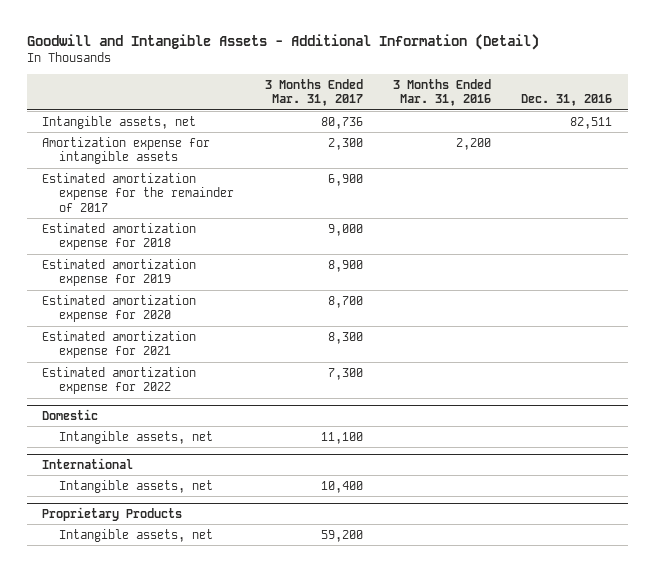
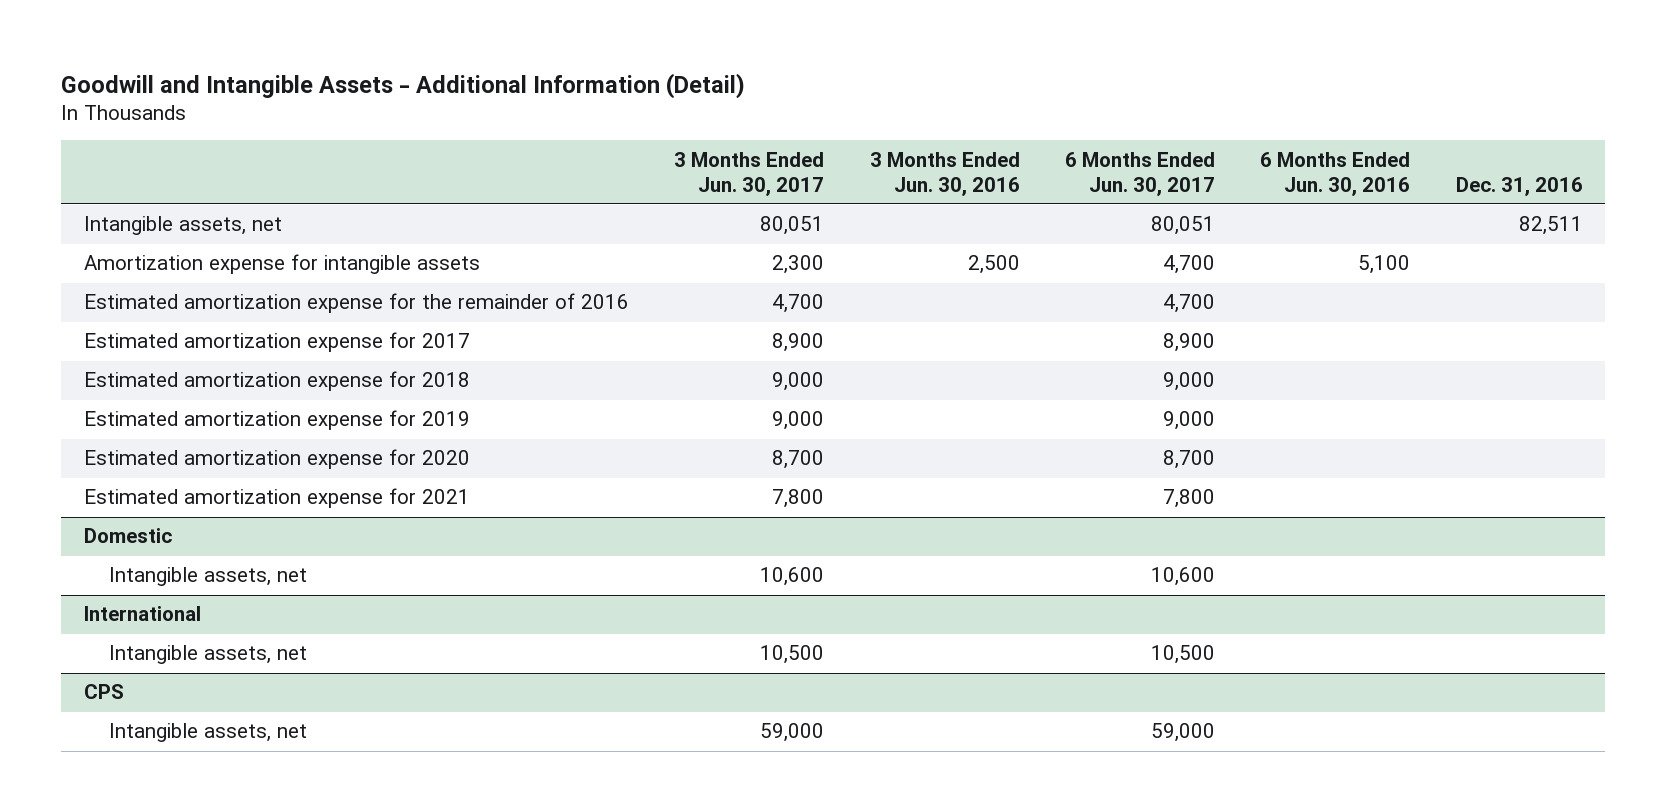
- | 3 Months Ended Mar. 31, 2017 | 3 Months Ended Mar. 31, 2016 | Dec. 31, 2016
+ | 3 Months Ended Jun. 30, 2017 | 3 Months Ended Jun. 30, 2016 | 6 Months Ended Jun. 30, 2017 | 6 Months Ended Jun. 30, 2016 | Dec. 31, 2016
- Estimated amortization expense for the remainder of 2017 | 6,900 | |
+ Estimated amortization expense for the remainder of 2016 | 4,700 | | 4,700 | |
+ Estimated amortization expense for 2017 | 8,900 | | 8,900 | |
- Estimated amortization expense for 2022 | 7,300 | |
- Proprietary Products
- Intangible assets, net | 59,200 | |
+ CPS
+ Intangible assets, net | 59,000 | | 59,000 | |

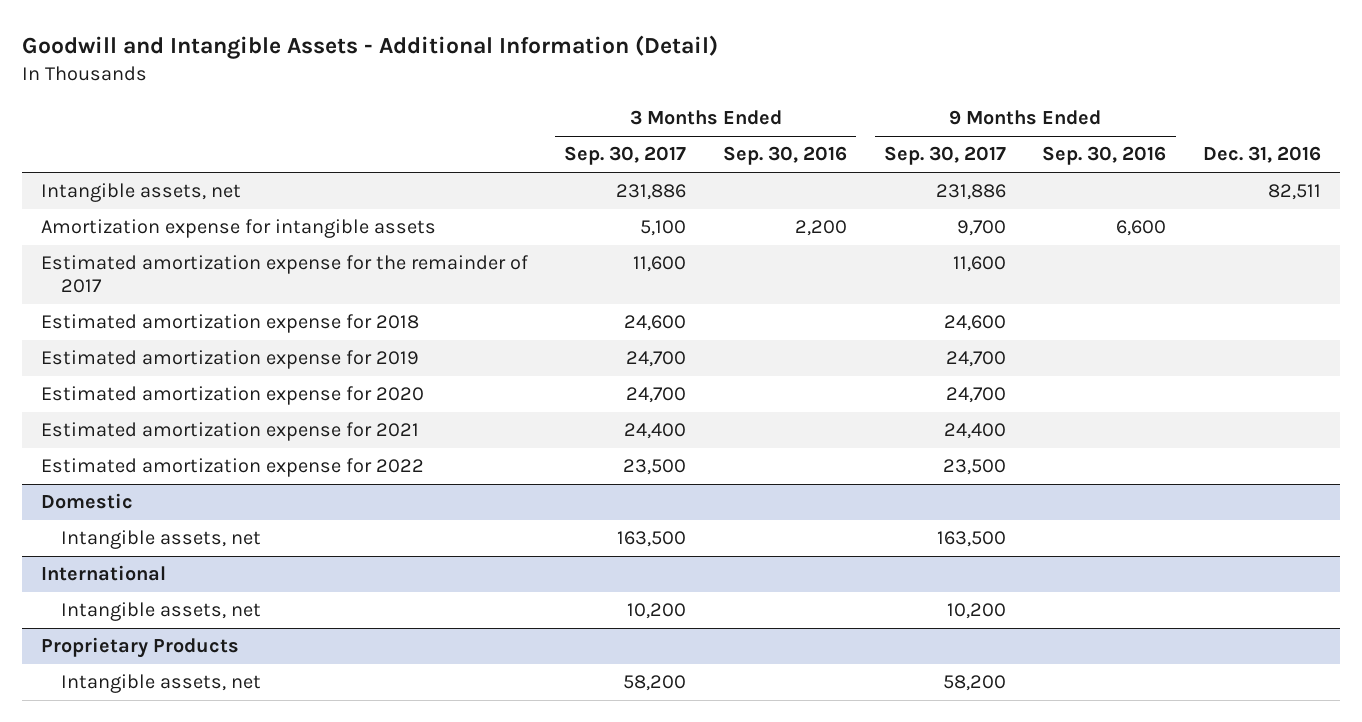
- | 3 Months Ended Jun. 30, 2017 | 3 Months Ended Jun. 30, 2016 | 6 Months Ended Jun. 30, 2017 | 6 Months Ended Jun. 30, 2016 | Dec. 31, 2016
+ | 3 Months Ended Sep. 30, 2017 | 3 Months Ended Sep. 30, 2016 | 9 Months Ended Sep. 30, 2017 | 9 Months Ended Sep. 30, 2016 | Dec. 31, 2016
- Estimated amortization expense for the remainder of 2016 | 4,700 | | 4,700 | |
- Estimated amortization expense for 2017 | 8,900 | | 8,900 | |
+ Estimated amortization expense for the remainder of 2017 | 11,600 | | 11,600 | |
+ Estimated amortization expense for 2022 | 23,500 | | 23,500 | |
- CPS
+ Proprietary Products

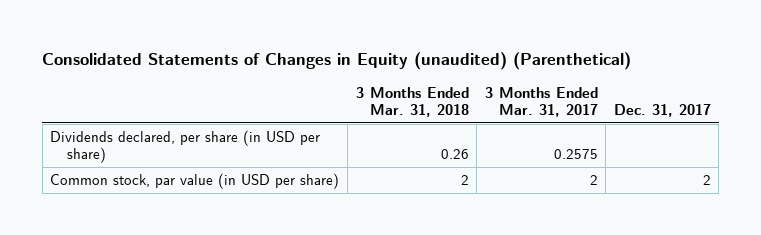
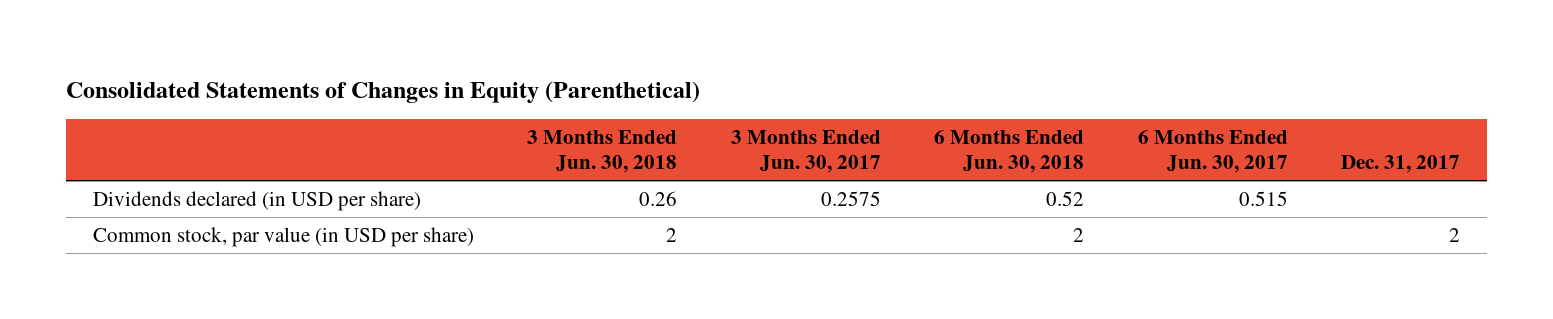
- Consolidated Statements of Changes in Equity (unaudited) (Parenthetical)
+ Consolidated Statements of Changes in Equity (Parenthetical)
- | 3 Months Ended Mar. 31, 2018 | 3 Months Ended Mar. 31, 2017 | Dec. 31, 2017
+ | 3 Months Ended Jun. 30, 2018 | 3 Months Ended Jun. 30, 2017 | 6 Months Ended Jun. 30, 2018 | 6 Months Ended Jun. 30, 2017 | Dec. 31, 2017
- Dividends declared, per share (in USD per share) | 0.26 | 0.2575 |
+ Dividends declared (in USD per share) | 0.26 | 0.2575 | 0.52 | 0.515 |

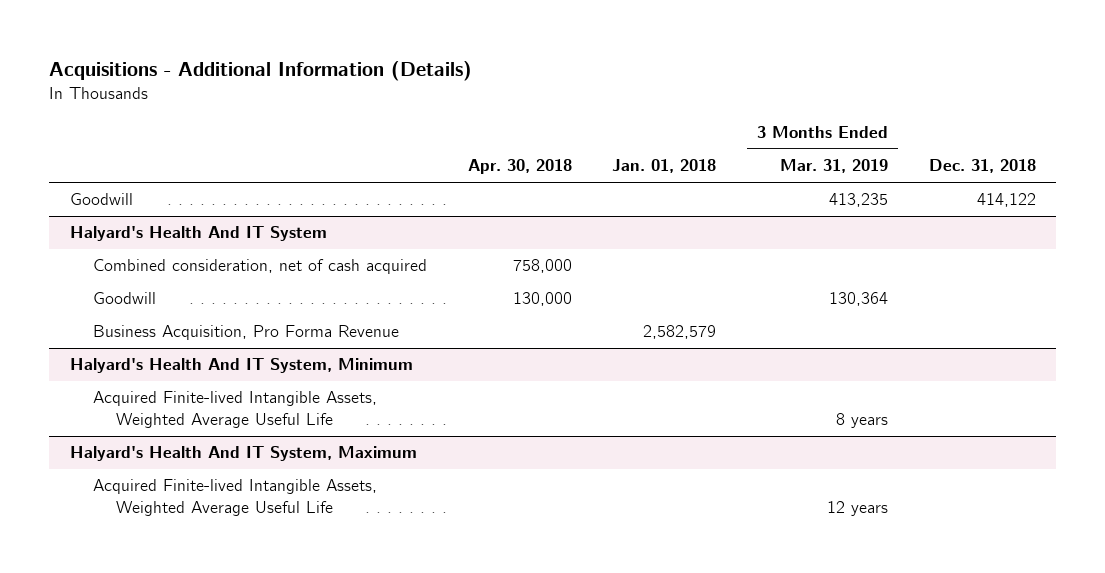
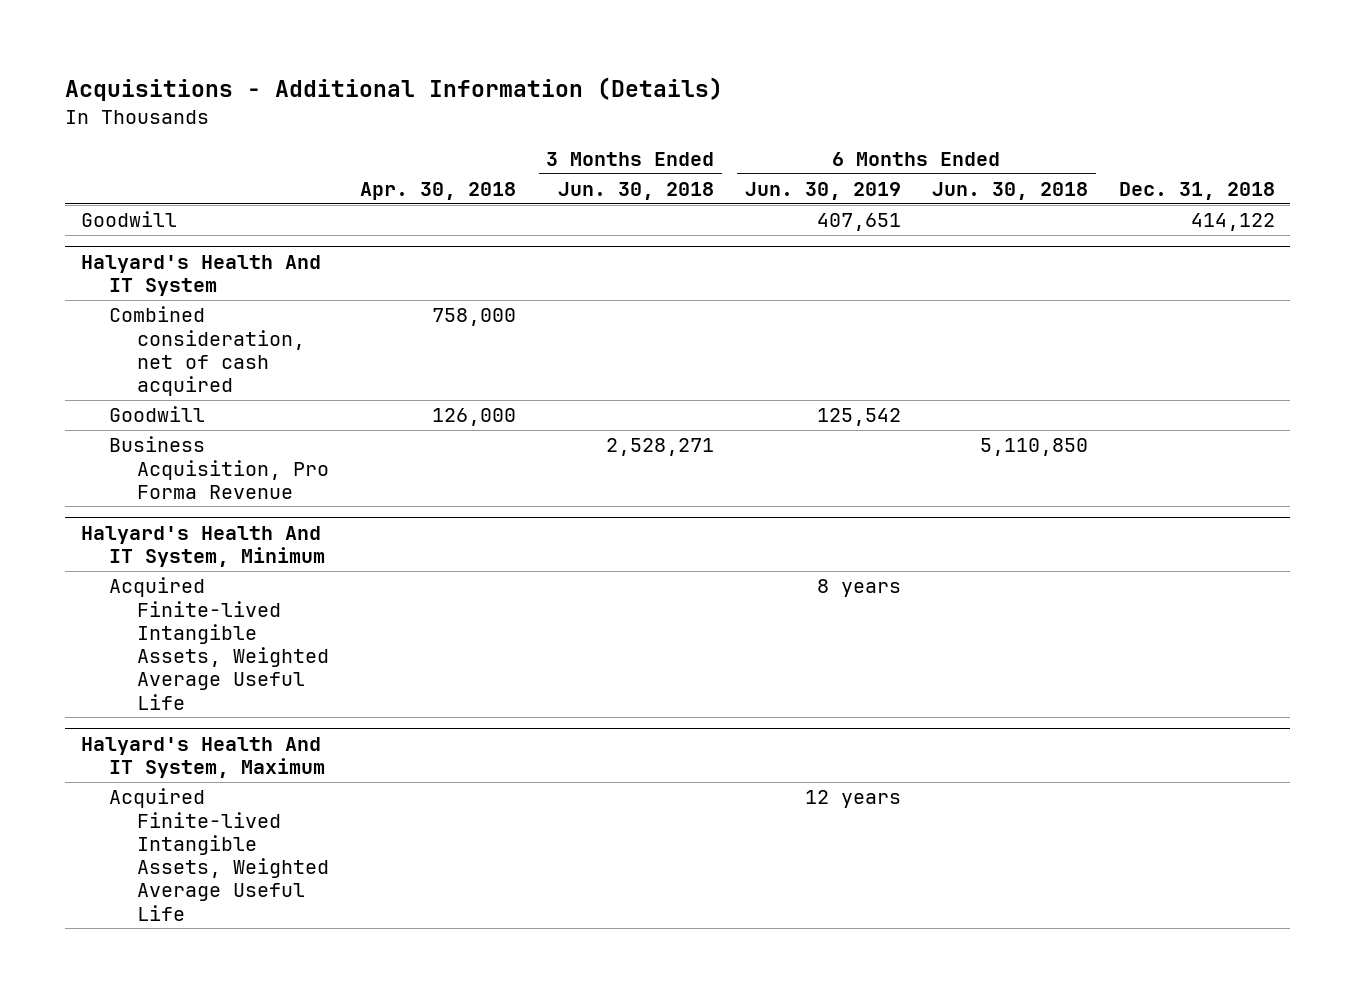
- | Apr. 30, 2018 | Jan. 01, 2018 | 3 Months Ended Mar. 31, 2019 | Dec. 31, 2018
+ | Apr. 30, 2018 | 3 Months Ended Jun. 30, 2018 | 6 Months Ended Jun. 30, 2019 | 6 Months Ended Jun. 30, 2018 | Dec. 31, 2018
@ Halyard's Health And IT System
- Goodwill | 130,000 | | 130,364 |
+ Goodwill | 126,000 | | 125,542 | |

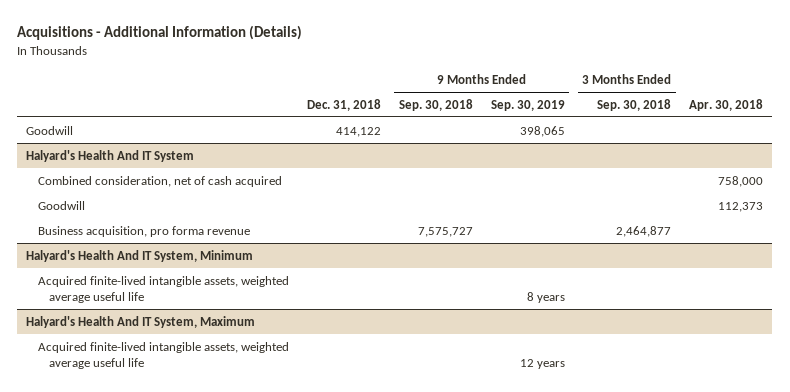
- | Apr. 30, 2018 | 3 Months Ended Jun. 30, 2018 | 6 Months Ended Jun. 30, 2019 | 6 Months Ended Jun. 30, 2018 | Dec. 31, 2018
+ | Dec. 31, 2018 | 9 Months Ended Sep. 30, 2018 | 9 Months Ended Sep. 30, 2019 | 3 Months Ended Sep. 30, 2018 | Apr. 30, 2018
@ Halyard's Health And IT System
- Goodwill | 126,000 | | 125,542 | |
- Business Acquisition, Pro Forma Revenue | | 2,528,271 | | 5,110,850 |
+ Goodwill | | | | | 112,373
+ Business acquisition, pro forma revenue | | 7,575,727 | | 2,464,877 |
@ Halyard's Health And IT System, Minimum
- Acquired Finite-lived Intangible Assets, Weighted Average Useful Life | | | 8 years | |
+ Acquired finite-lived intangible assets, weighted average useful life | | | 8 years | |
@ Halyard's Health And IT System, Maximum
- Acquired Finite-lived Intangible Assets, Weighted Average Useful Life | | | 12 years | |
+ Acquired finite-lived intangible assets, weighted average useful life | | | 12 years | |

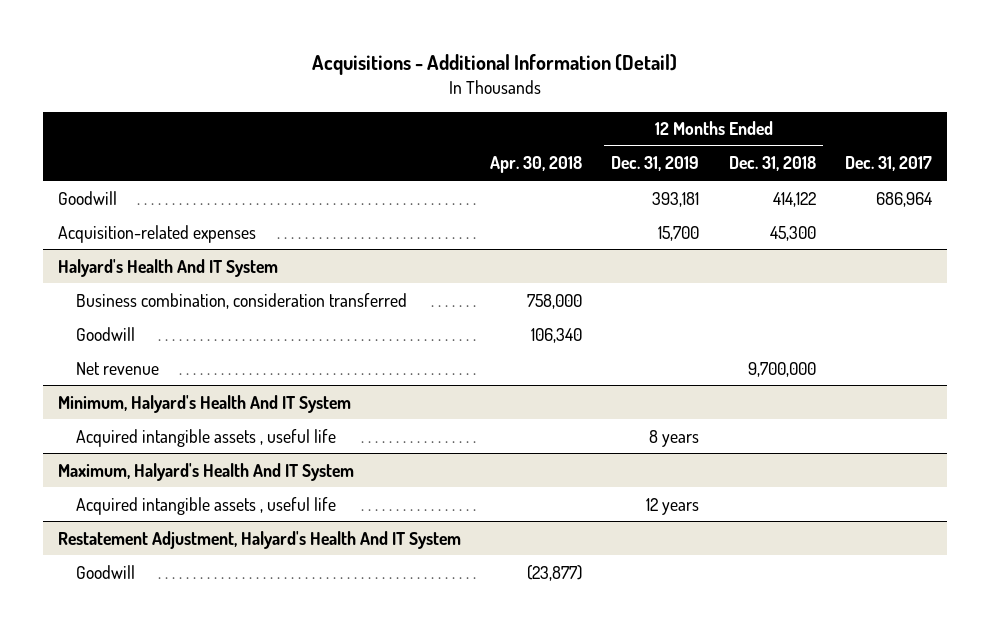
- Acquisitions - Additional Information (Details)
+ Acquisitions - Additional Information (Detail)
- | Dec. 31, 2018 | 9 Months Ended Sep. 30, 2018 | 9 Months Ended Sep. 30, 2019 | 3 Months Ended Sep. 30, 2018 | Apr. 30, 2018
+ | Apr. 30, 2018 | 12 Months Ended Dec. 31, 2019 | 12 Months Ended Dec. 31, 2018 | Dec. 31, 2017
+ Acquisition-related expenses | | 15,700 | 45,300 |
@ Halyard's Health And IT System
- Combined consideration, net of cash acquired | | | | | 758,000
- Goodwill | | | | | 112,373
- Business acquisition, pro forma revenue | | 7,575,727 | | 2,464,877 |
- Halyard's Health And IT System, Minimum
- Acquired finite-lived intangible assets, weighted average useful life | | | 8 years | |
- Halyard's Health And IT System, Maximum
- Acquired finite-lived intangible assets, weighted average useful life | | | 12 years | |
@ Halyard's Health And IT System
+ Business combination, consideration transferred | 758,000 | | |
+ Goodwill | 106,340 | | |
+ Net revenue | | | 9,700,000 |
+ Minimum, Halyard's Health And IT System
+ Acquired intangible assets , useful life | | 8 years | |
+ Maximum, Halyard's Health And IT System
+ Acquired intangible assets , useful life | | 12 years | |
+ Restatement Adjustment, Halyard's Health And IT System
+ Goodwill | (23,877) | | |

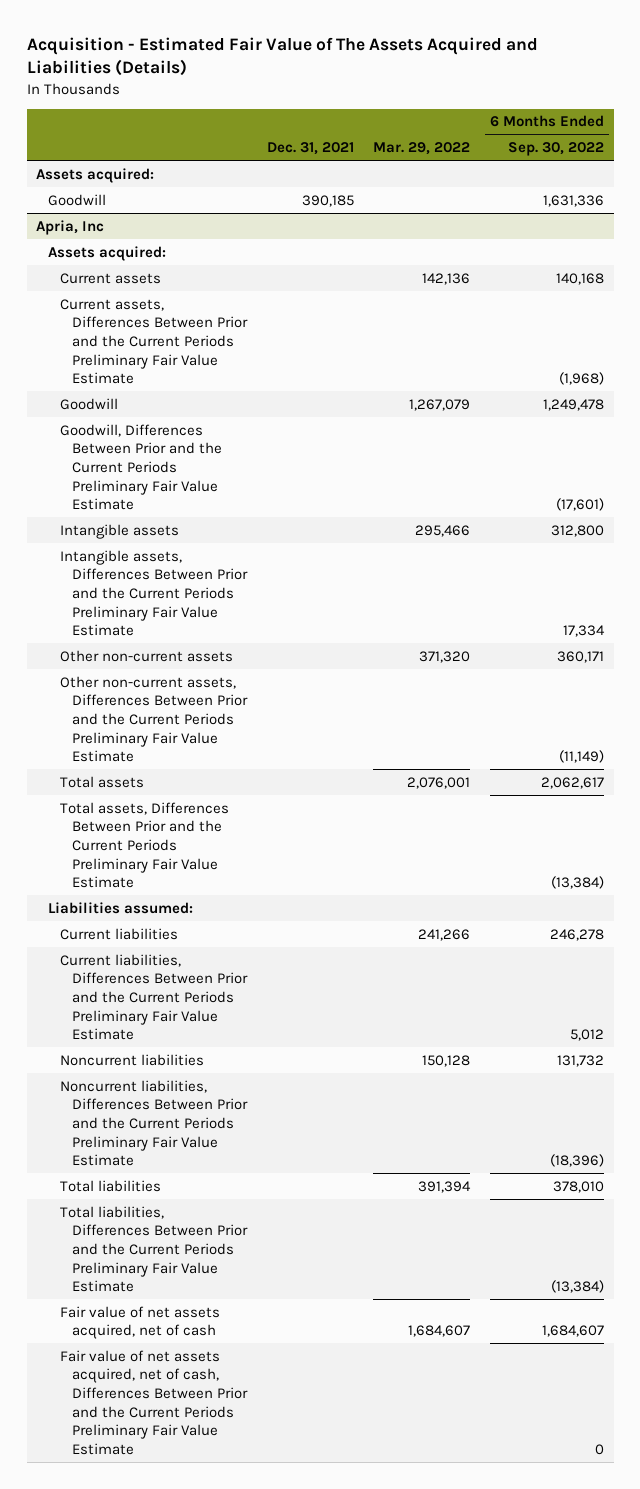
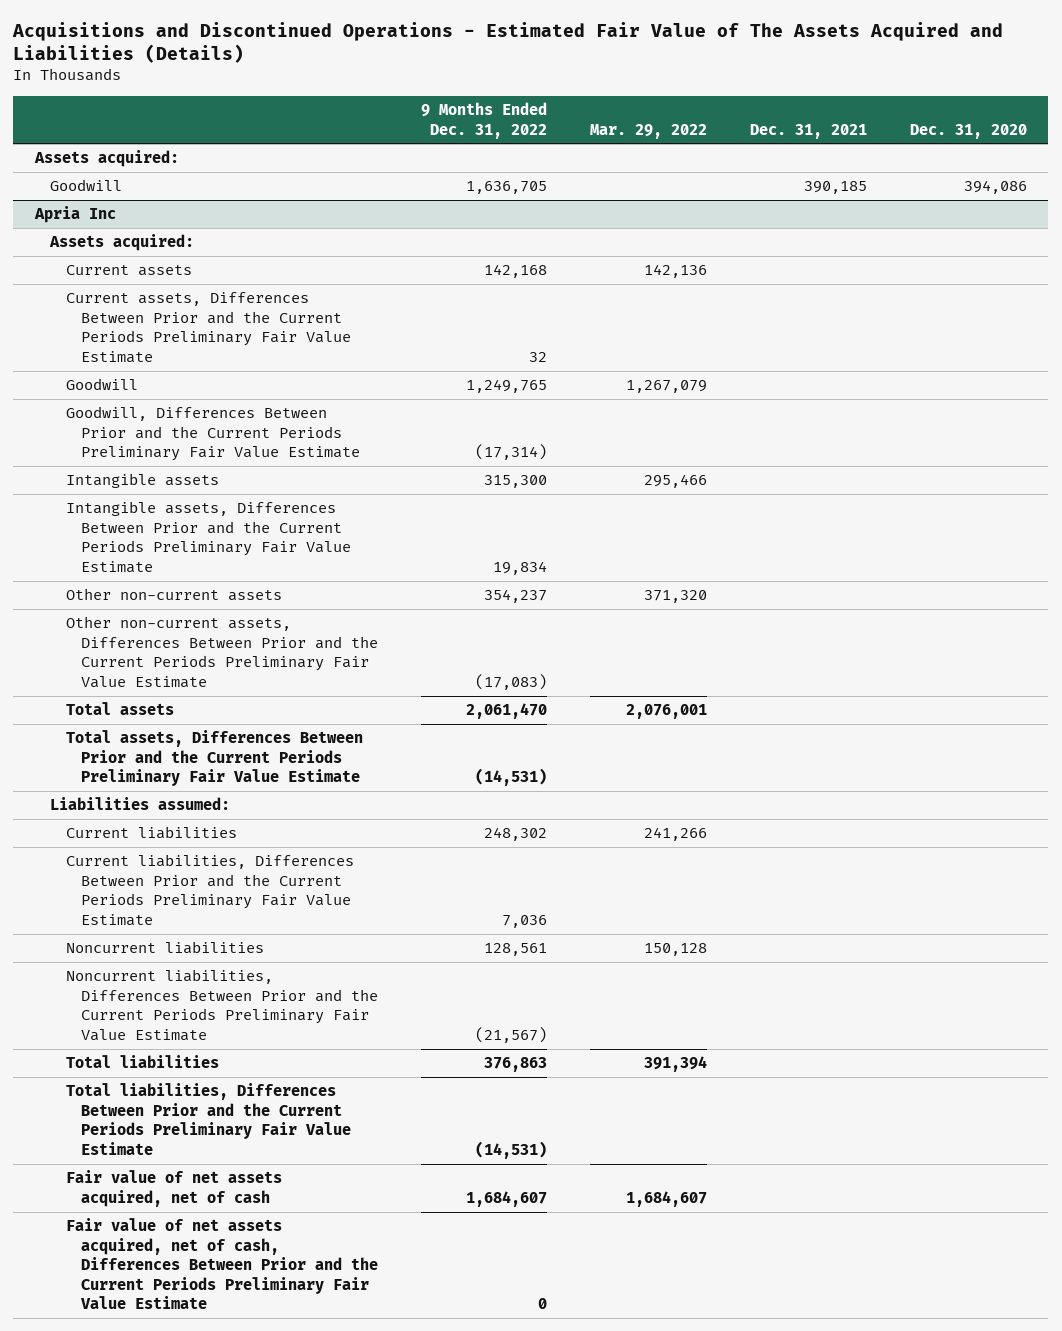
- Acquisition - Estimated Fair Value of The Assets Acquired and Liabilities (Details)
+ Acquisitions and Discontinued Operations - Estimated Fair Value of The Assets Acquired and Liabilities (Details)
- | Dec. 31, 2021 | Mar. 29, 2022 | 6 Months Ended Sep. 30, 2022
+ | 9 Months Ended Dec. 31, 2022 | Mar. 29, 2022 | Dec. 31, 2021 | Dec. 31, 2020
- Apria, Inc
+ Apria Inc

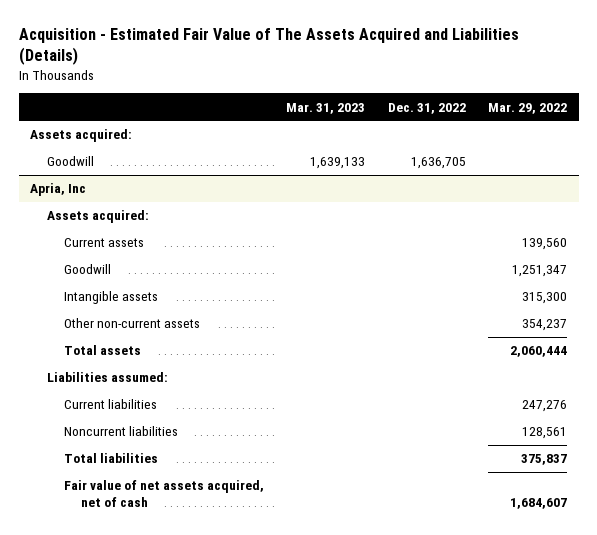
- Acquisitions and Discontinued Operations - Estimated Fair Value of The Assets Acquired and Liabilities (Details)
+ Acquisition - Estimated Fair Value of The Assets Acquired and Liabilities (Details)
- | 9 Months Ended Dec. 31, 2022 | Mar. 29, 2022 | Dec. 31, 2021 | Dec. 31, 2020
+ | Mar. 31, 2023 | Dec. 31, 2022 | Mar. 29, 2022
- Apria Inc
+ Apria, Inc
- Current assets | 142,168 | 142,136 | |
- Current assets, Differences Between Prior and the Current Periods Preliminary Fair Value Estimate | 32 | | |
- Goodwill | 1,249,765 | 1,267,079 | |
- Goodwill, Differences Between Prior and the Current Periods Preliminary Fair Value Estimate | (17,314) | | |
- Intangible assets | 315,300 | 295,466 | |
- Intangible assets, Differences Between Prior and the Current Periods Preliminary Fair Value Estimate | 19,834 | | |
- Other non-current assets | 354,237 | 371,320 | |
- Other non-current assets, Differences Between Prior and the Current Periods Preliminary Fair Value Estimate | (17,083) | | |
- Total assets | 2,061,470 | 2,076,001 | |
- Total assets, Differences Between Prior and the Current Periods Preliminary Fair Value Estimate | (14,531) | | |
+ Current assets | | | 139,560
+ Goodwill | | | 1,251,347
+ Intangible assets | | | 315,300
+ Other non-current assets | | | 354,237
+ Total assets | | | 2,060,444
- Current liabilities | 248,302 | 241,266 | |
- Current liabilities, Differences Between Prior and the Current Periods Preliminary Fair Value Estimate | 7,036 | | |
- Noncurrent liabilities | 128,561 | 150,128 | |
- Noncurrent liabilities, Differences Between Prior and the Current Periods Preliminary Fair Value Estimate | (21,567) | | |
- Total liabilities | 376,863 | 391,394 | |
- Total liabilities, Differences Between Prior and the Current Periods Preliminary Fair Value Estimate | (14,531) | | |
+ Current liabilities | | | 247,276
+ Noncurrent liabilities | | | 128,561
+ Total liabilities | | | 375,837
- Fair value of net assets acquired, net of cash, Differences Between Prior and the Current Periods Preliminary Fair Value Estimate | 0 | | |

